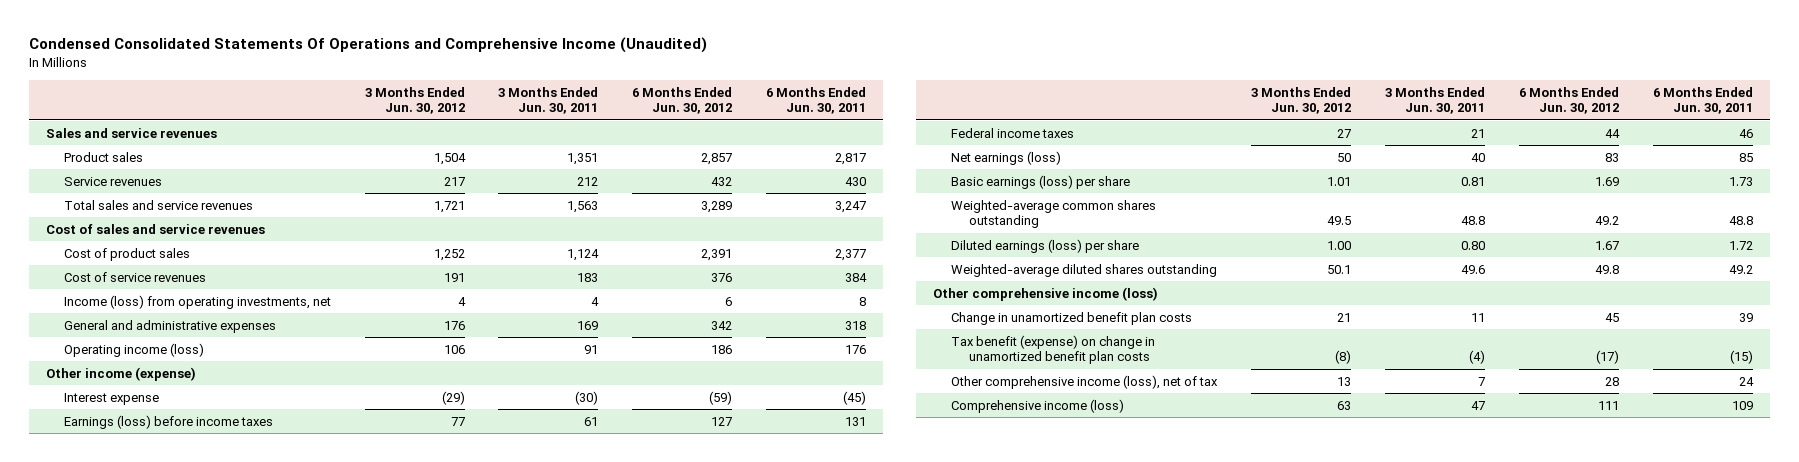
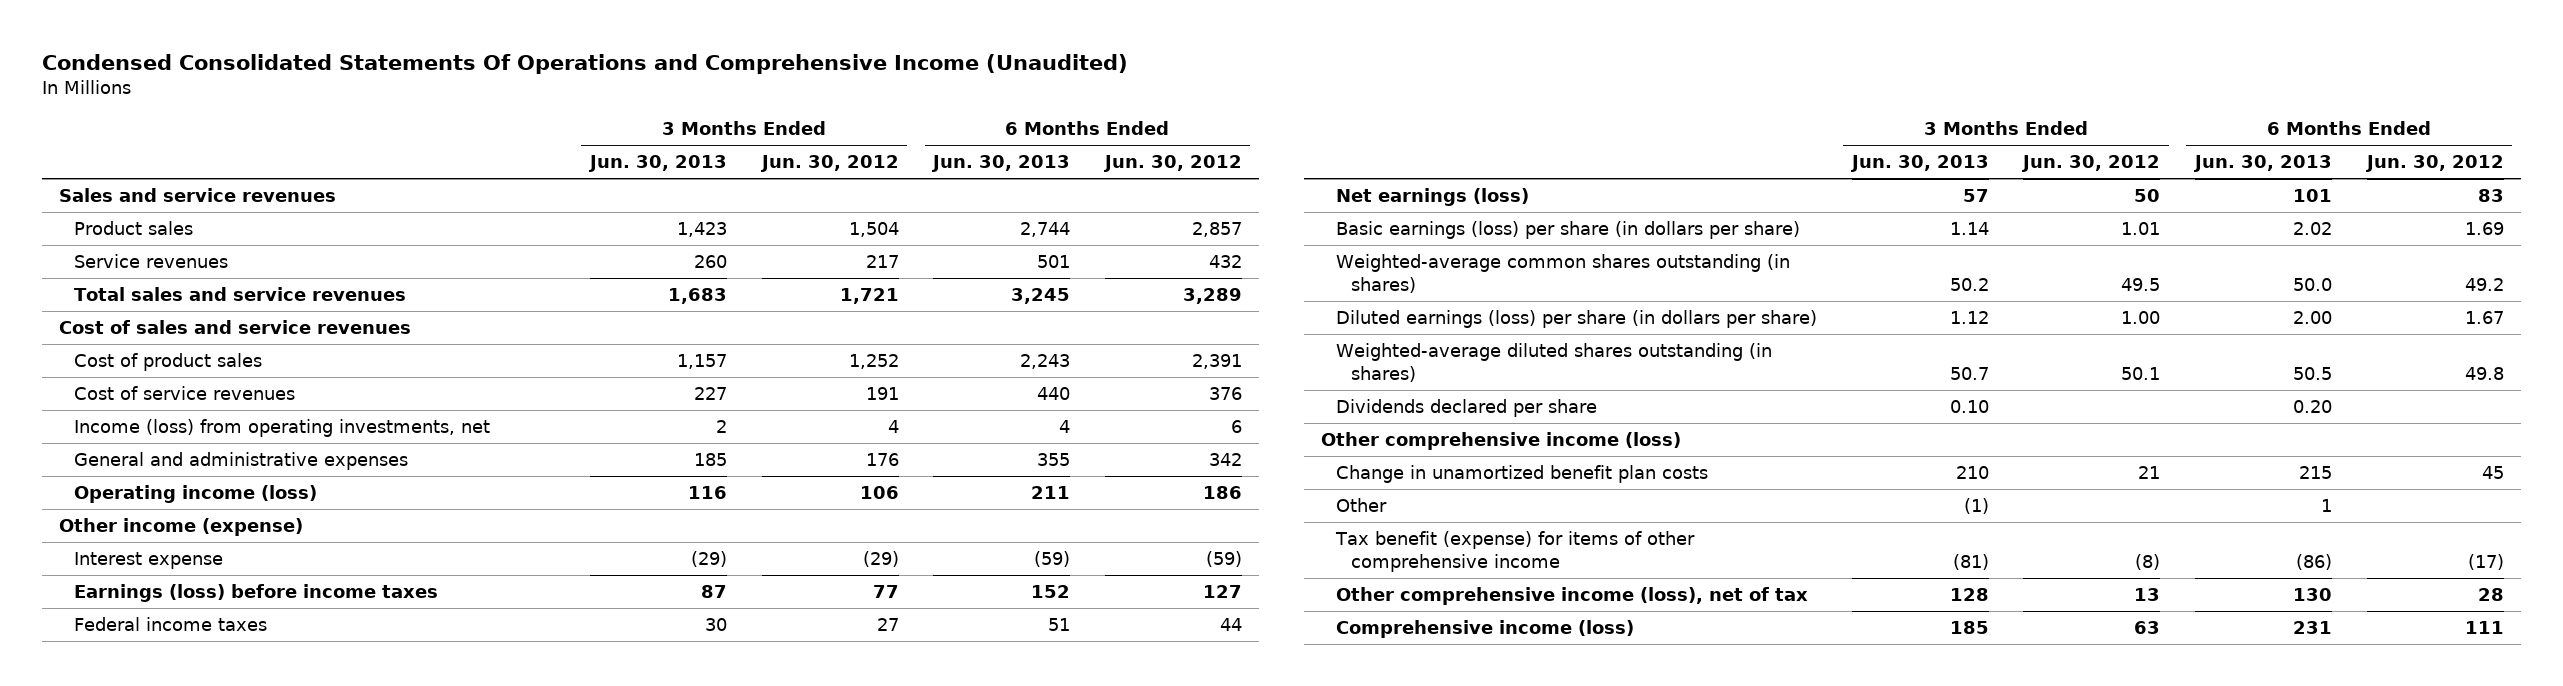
- | 3 Months Ended Jun. 30, 2012 | 3 Months Ended Jun. 30, 2011 | 6 Months Ended Jun. 30, 2012 | 6 Months Ended Jun. 30, 2011
+ | 3 Months Ended Jun. 30, 2013 | 3 Months Ended Jun. 30, 2012 | 6 Months Ended Jun. 30, 2013 | 6 Months Ended Jun. 30, 2012
- Basic earnings (loss) per share | 1.01 | 0.81 | 1.69 | 1.73
- Weighted-average common shares outstanding | 49.5 | 48.8 | 49.2 | 48.8
- Diluted earnings (loss) per share | 1.00 | 0.80 | 1.67 | 1.72
- Weighted-average diluted shares outstanding | 50.1 | 49.6 | 49.8 | 49.2
+ Basic earnings (loss) per share (in dollars per share) | 1.14 | 1.01 | 2.02 | 1.69
+ Weighted-average common shares outstanding (in shares) | 50.2 | 49.5 | 50.0 | 49.2
+ Diluted earnings (loss) per share (in dollars per share) | 1.12 | 1.00 | 2.00 | 1.67
+ Weighted-average diluted shares outstanding (in shares) | 50.7 | 50.1 | 50.5 | 49.8
+ Dividends declared per share | 0.10 | | 0.20 |
- Tax benefit (expense) on change in unamortized benefit plan costs | (8) | (4) | (17) | (15)
+ Other | (1) | | 1 |
+ Tax benefit (expense) for items of other comprehensive income | (81) | (8) | (86) | (17)

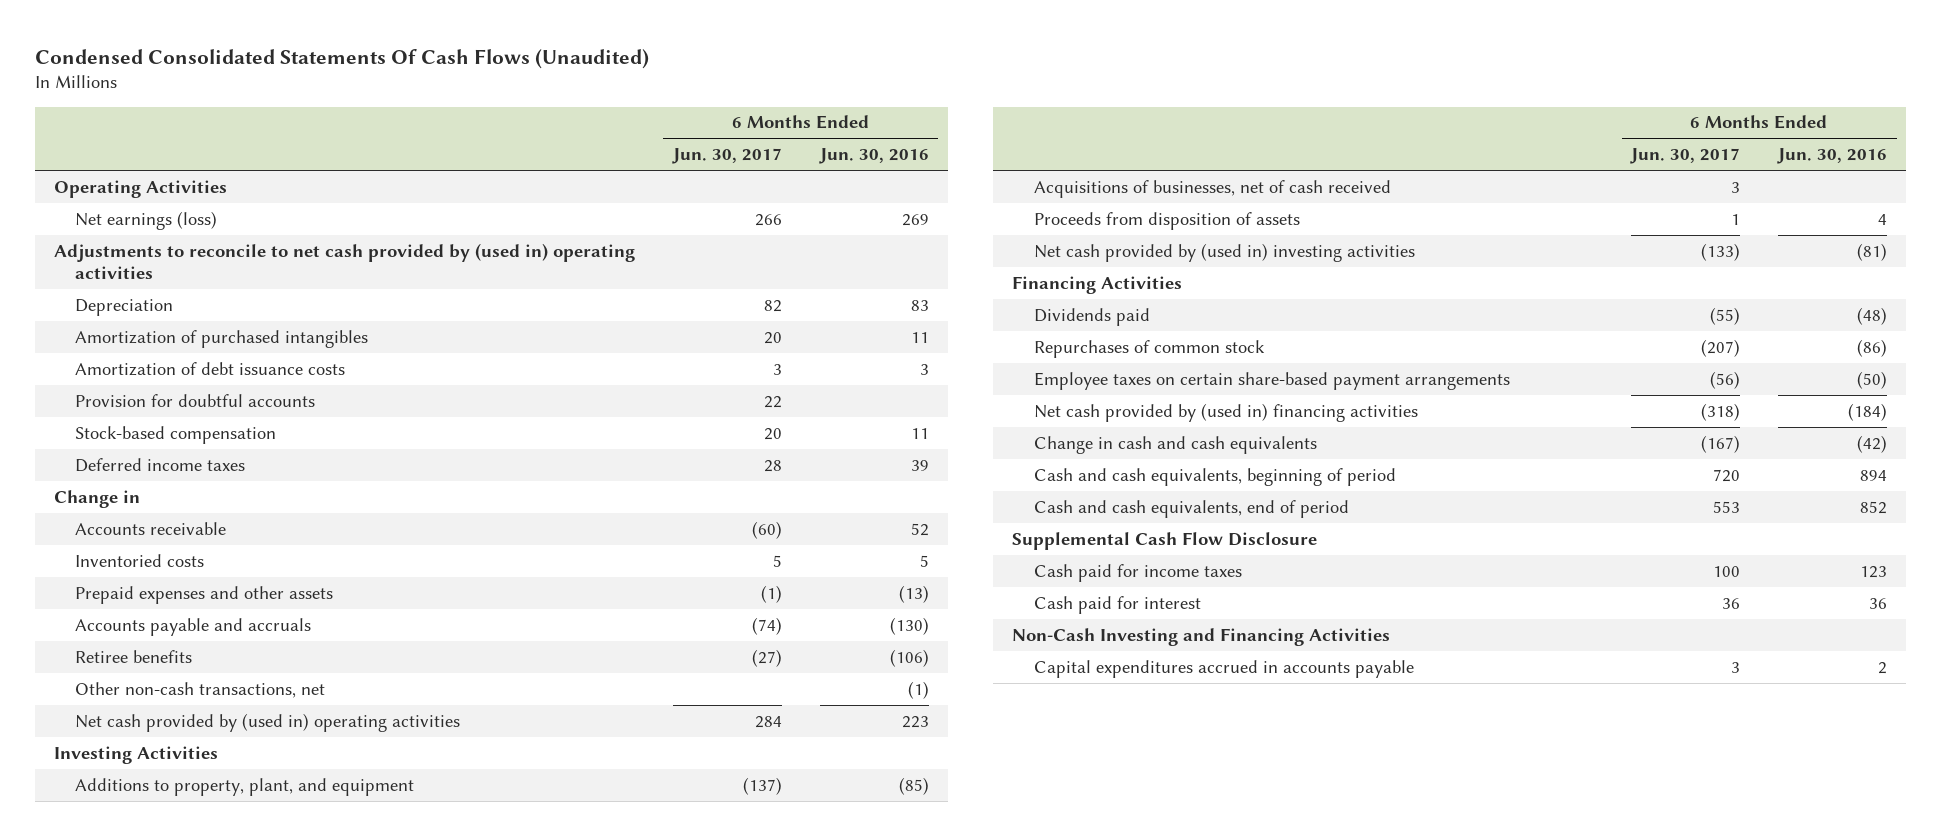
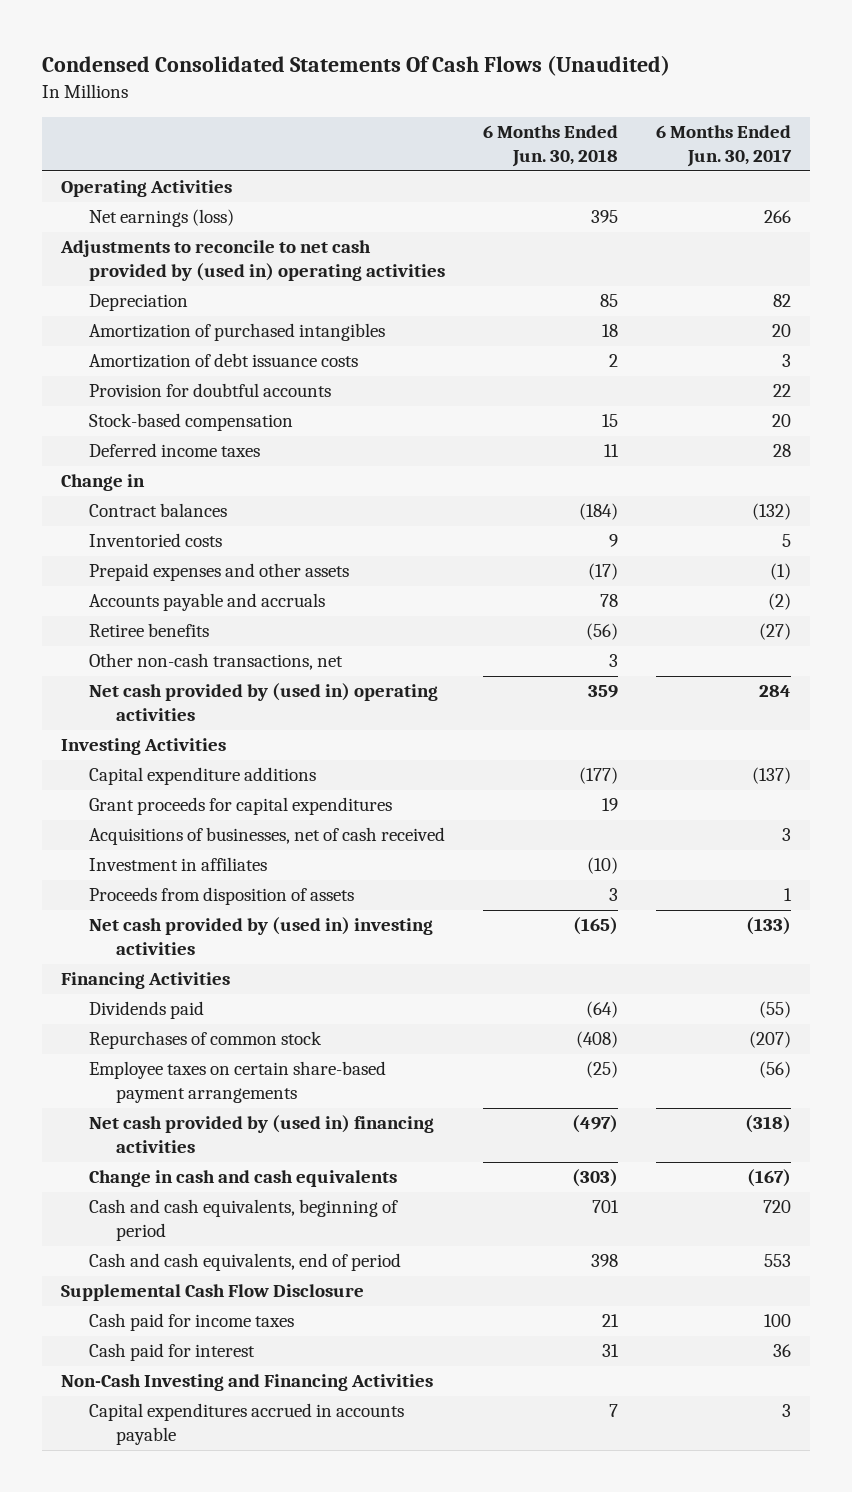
- | 6 Months Ended Jun. 30, 2017 | 6 Months Ended Jun. 30, 2016
+ | 6 Months Ended Jun. 30, 2018 | 6 Months Ended Jun. 30, 2017
- Accounts receivable | (60) | 52
+ Contract balances | (184) | (132)
- Accounts payable and accruals | (74) | (130)
+ Accounts payable and accruals | 78 | (2)
- Additions to property, plant, and equipment | (137) | (85)
+ Capital expenditure additions | (177) | (137)
+ Grant proceeds for capital expenditures | 19 |
+ Investment in affiliates | (10) |

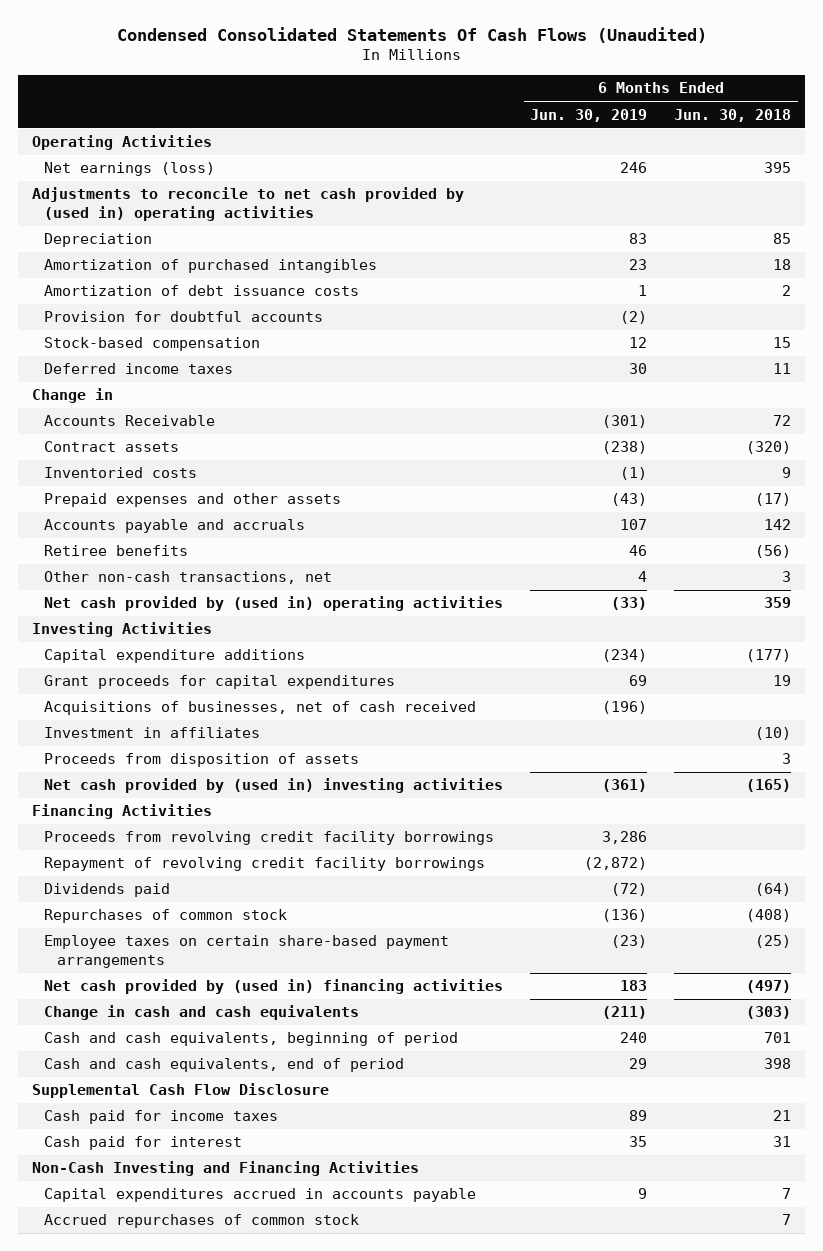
- | 6 Months Ended Jun. 30, 2018 | 6 Months Ended Jun. 30, 2017
+ | 6 Months Ended Jun. 30, 2019 | 6 Months Ended Jun. 30, 2018
- Contract balances | (184) | (132)
+ Accounts Receivable | (301) | 72
+ Contract assets | (238) | (320)
- Accounts payable and accruals | 78 | (2)
+ Accounts payable and accruals | 107 | 142
+ Proceeds from revolving credit facility borrowings | 3,286 |
+ Repayment of revolving credit facility borrowings | (2,872) |
+ Accrued repurchases of common stock | | 7

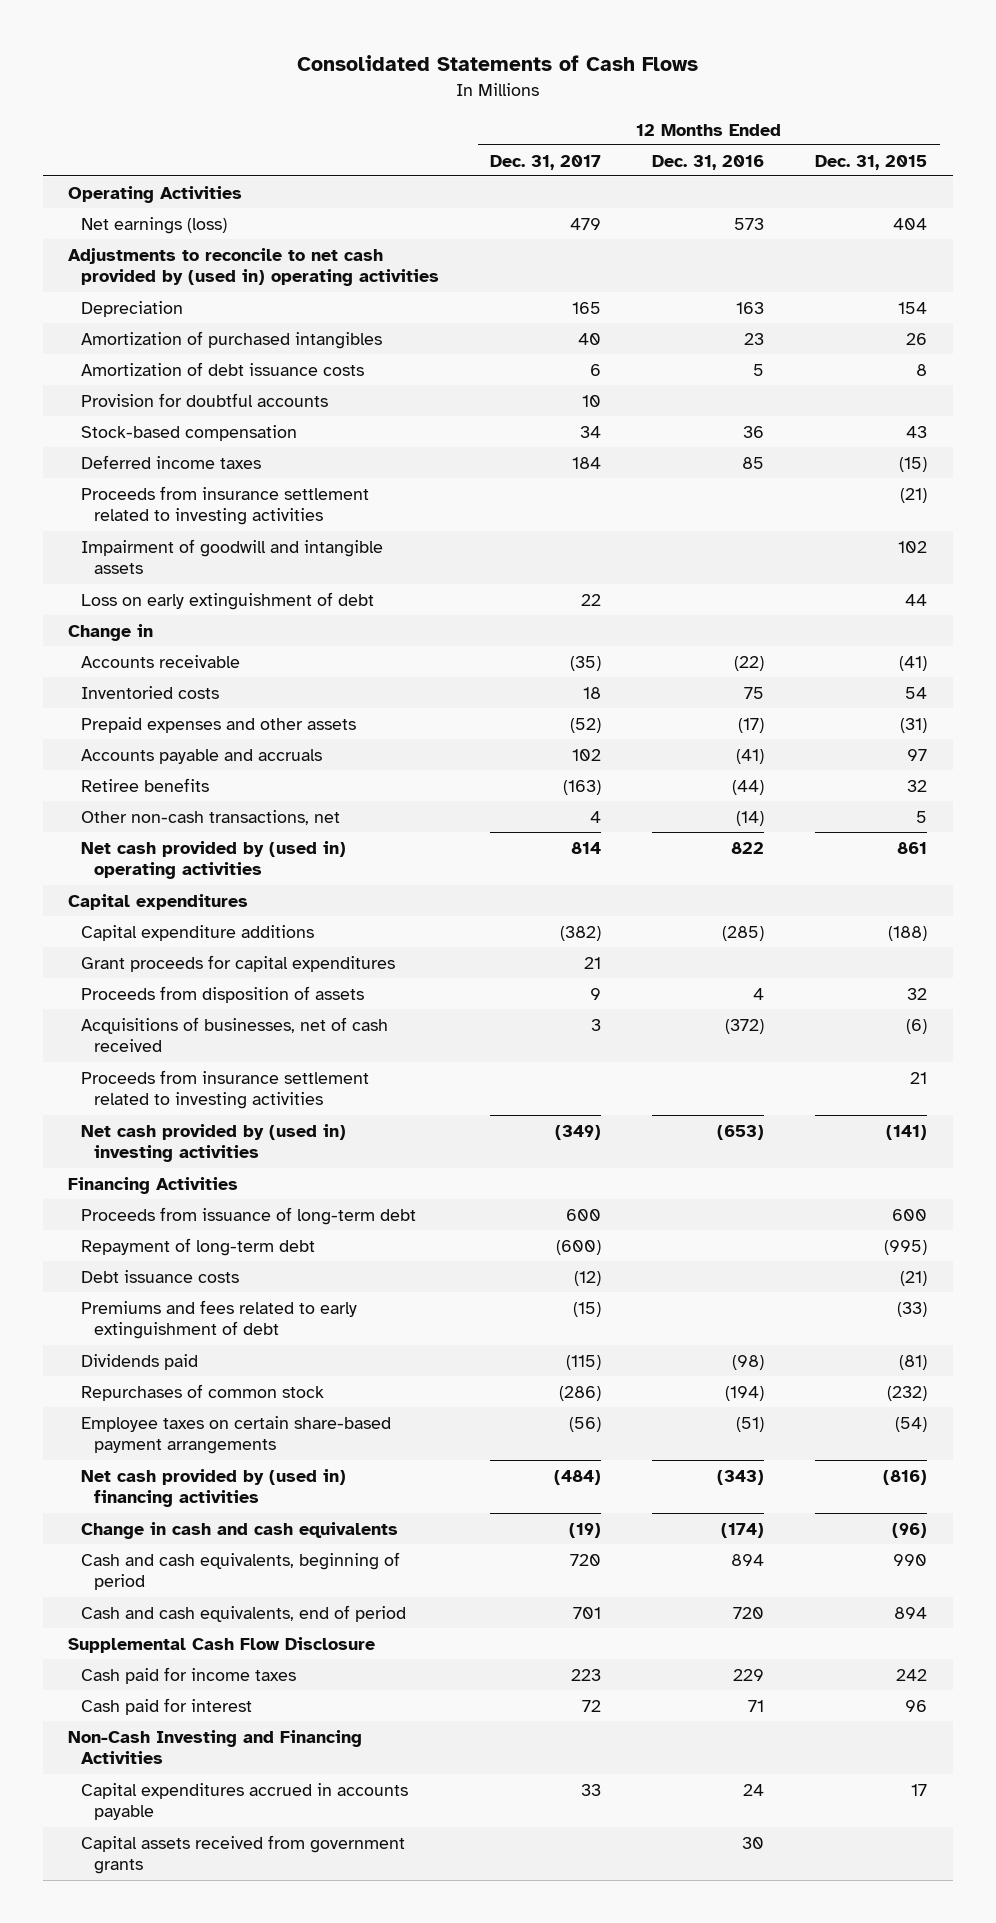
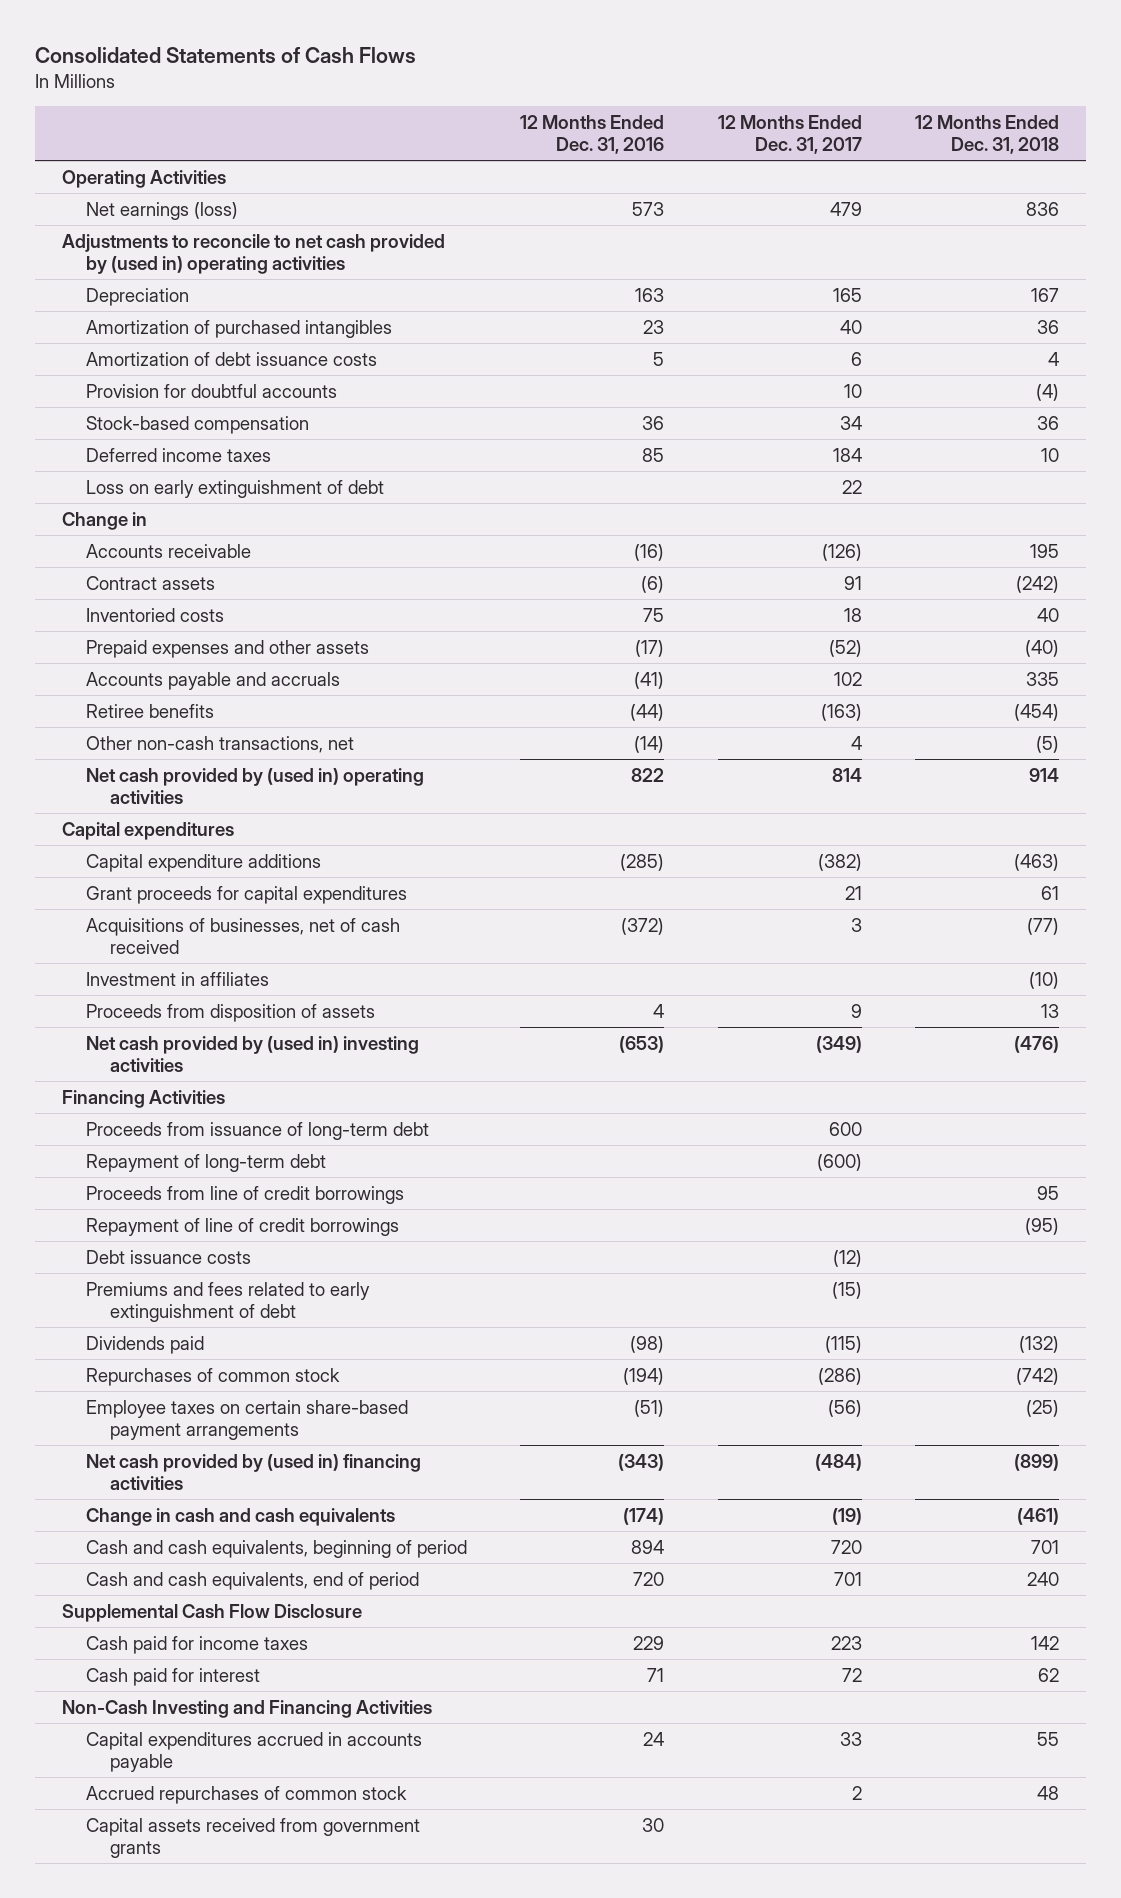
- | 12 Months Ended Dec. 31, 2017 | 12 Months Ended Dec. 31, 2016 | 12 Months Ended Dec. 31, 2015
+ | 12 Months Ended Dec. 31, 2016 | 12 Months Ended Dec. 31, 2017 | 12 Months Ended Dec. 31, 2018
- Proceeds from insurance settlement related to investing activities | | | (21)
- Impairment of goodwill and intangible assets | | | 102
- Accounts receivable | (35) | (22) | (41)
+ Accounts receivable | (16) | (126) | 195
+ Contract assets | (6) | 91 | (242)
- Proceeds from insurance settlement related to investing activities | | | 21
+ Investment in affiliates | | | (10)
moved down: Proceeds from disposition of assets | 4 | 9 | 13
+ Proceeds from line of credit borrowings | | | 95
+ Repayment of line of credit borrowings | | | (95)
+ Accrued repurchases of common stock | | 2 | 48

